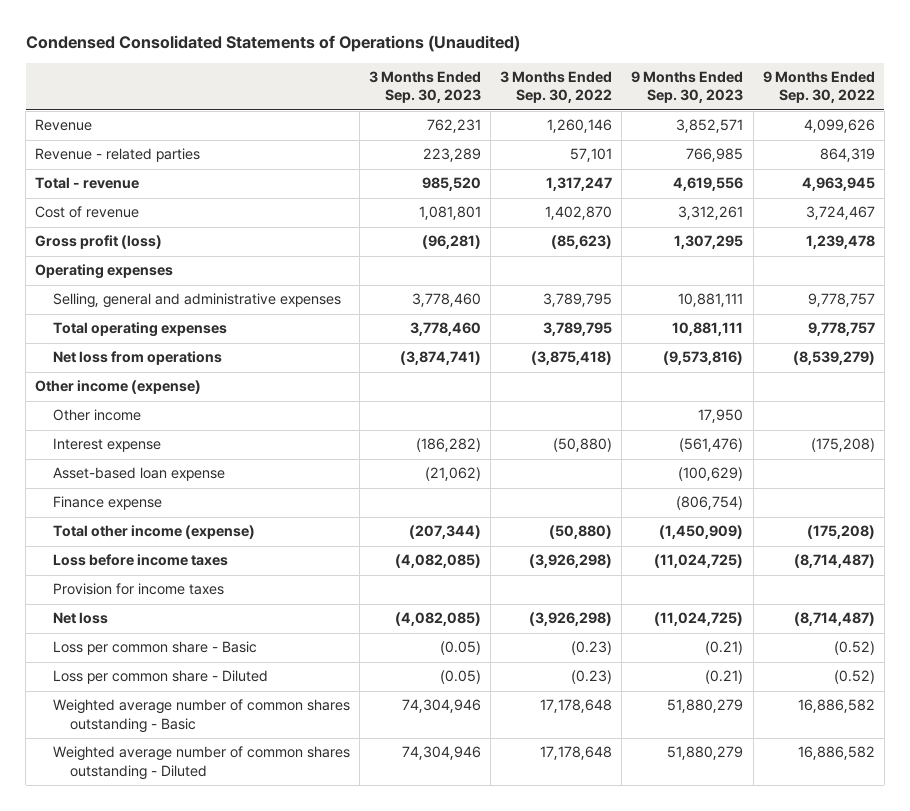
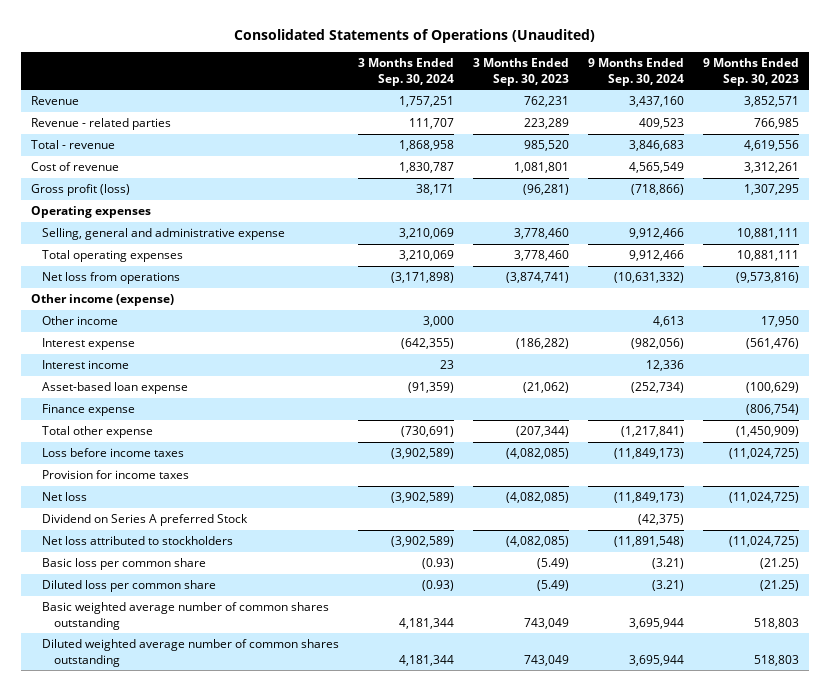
- Condensed Consolidated Statements of Operations (Unaudited)
+ Consolidated Statements of Operations (Unaudited)
- | 3 Months Ended Sep. 30, 2023 | 3 Months Ended Sep. 30, 2022 | 9 Months Ended Sep. 30, 2023 | 9 Months Ended Sep. 30, 2022
+ | 3 Months Ended Sep. 30, 2024 | 3 Months Ended Sep. 30, 2023 | 9 Months Ended Sep. 30, 2024 | 9 Months Ended Sep. 30, 2023
- Selling, general and administrative expenses | 3,778,460 | 3,789,795 | 10,881,111 | 9,778,757
+ Selling, general and administrative expense | 3,210,069 | 3,778,460 | 9,912,466 | 10,881,111
+ Interest income | 23 | | 12,336 |
- Total other income (expense) | (207,344) | (50,880) | (1,450,909) | (175,208)
+ Total other expense | (730,691) | (207,344) | (1,217,841) | (1,450,909)
- Loss per common share - Basic | (0.05) | (0.23) | (0.21) | (0.52)
- Loss per common share - Diluted | (0.05) | (0.23) | (0.21) | (0.52)
- Weighted average number of common shares outstanding - Basic | 74,304,946 | 17,178,648 | 51,880,279 | 16,886,582
- Weighted average number of common shares outstanding - Diluted | 74,304,946 | 17,178,648 | 51,880,279 | 16,886,582
+ Dividend on Series A preferred Stock | | | (42,375) |
+ Net loss attributed to stockholders | (3,902,589) | (4,082,085) | (11,891,548) | (11,024,725)
+ Basic loss per common share | (0.93) | (5.49) | (3.21) | (21.25)
+ Diluted loss per common share | (0.93) | (5.49) | (3.21) | (21.25)
+ Basic weighted average number of common shares outstanding | 4,181,344 | 743,049 | 3,695,944 | 518,803
+ Diluted weighted average number of common shares outstanding | 4,181,344 | 743,049 | 3,695,944 | 518,803

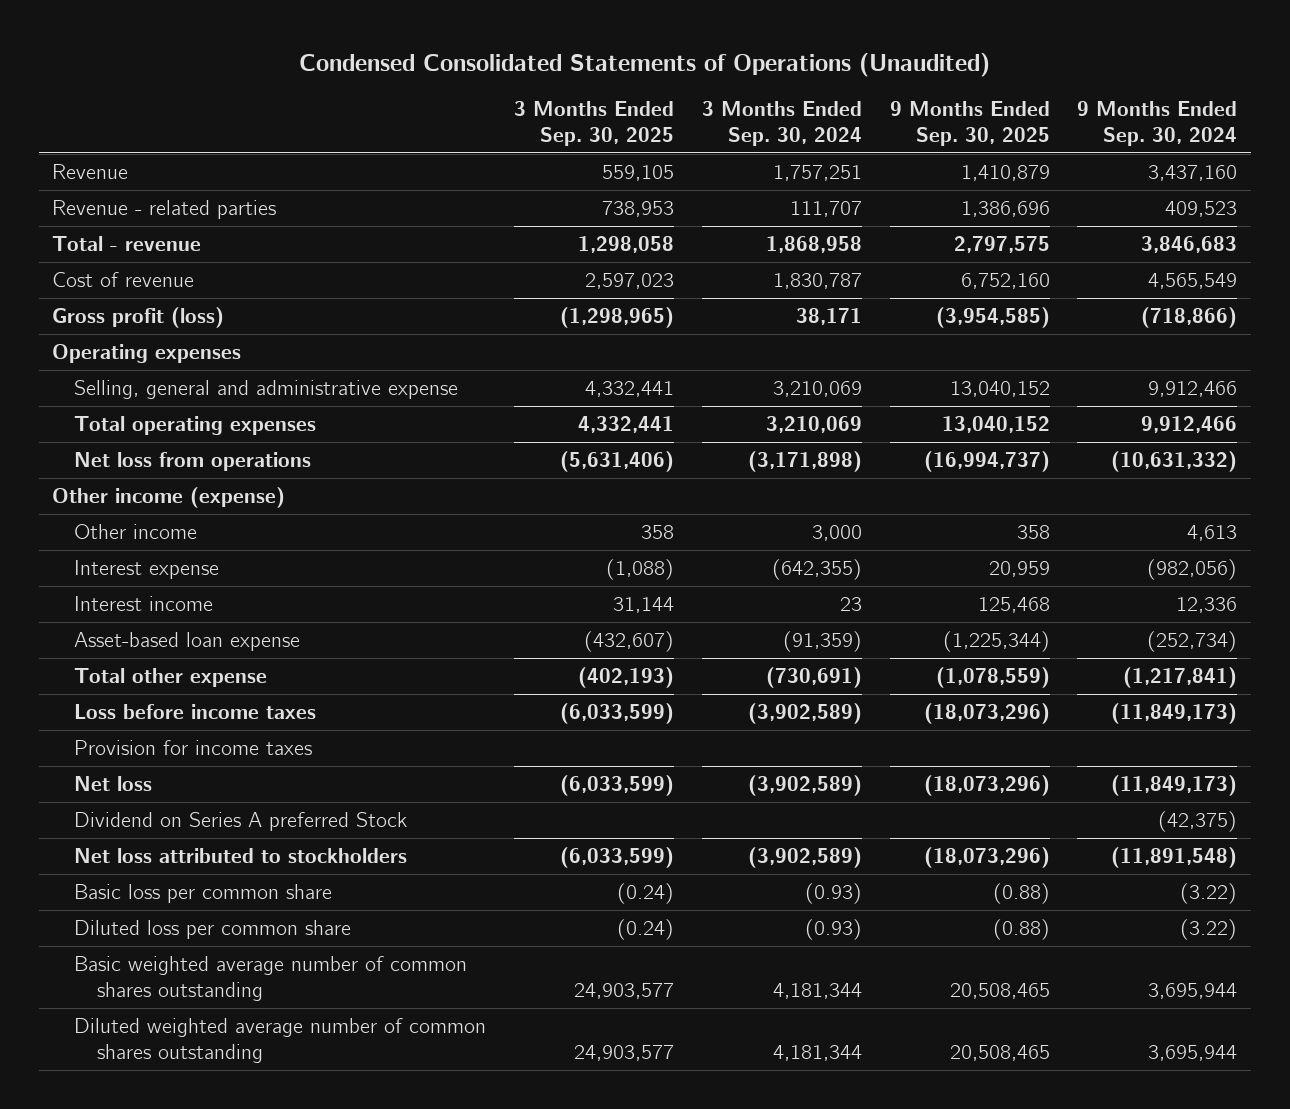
- Consolidated Statements of Operations (Unaudited)
+ Condensed Consolidated Statements of Operations (Unaudited)
- | 3 Months Ended Sep. 30, 2024 | 3 Months Ended Sep. 30, 2023 | 9 Months Ended Sep. 30, 2024 | 9 Months Ended Sep. 30, 2023
+ | 3 Months Ended Sep. 30, 2025 | 3 Months Ended Sep. 30, 2024 | 9 Months Ended Sep. 30, 2025 | 9 Months Ended Sep. 30, 2024
- Finance expense | | | | (806,754)
- Basic loss per common share | (0.93) | (5.49) | (3.21) | (21.25)
- Diluted loss per common share | (0.93) | (5.49) | (3.21) | (21.25)
+ Basic loss per common share | (0.24) | (0.93) | (0.88) | (3.22)
+ Diluted loss per common share | (0.24) | (0.93) | (0.88) | (3.22)

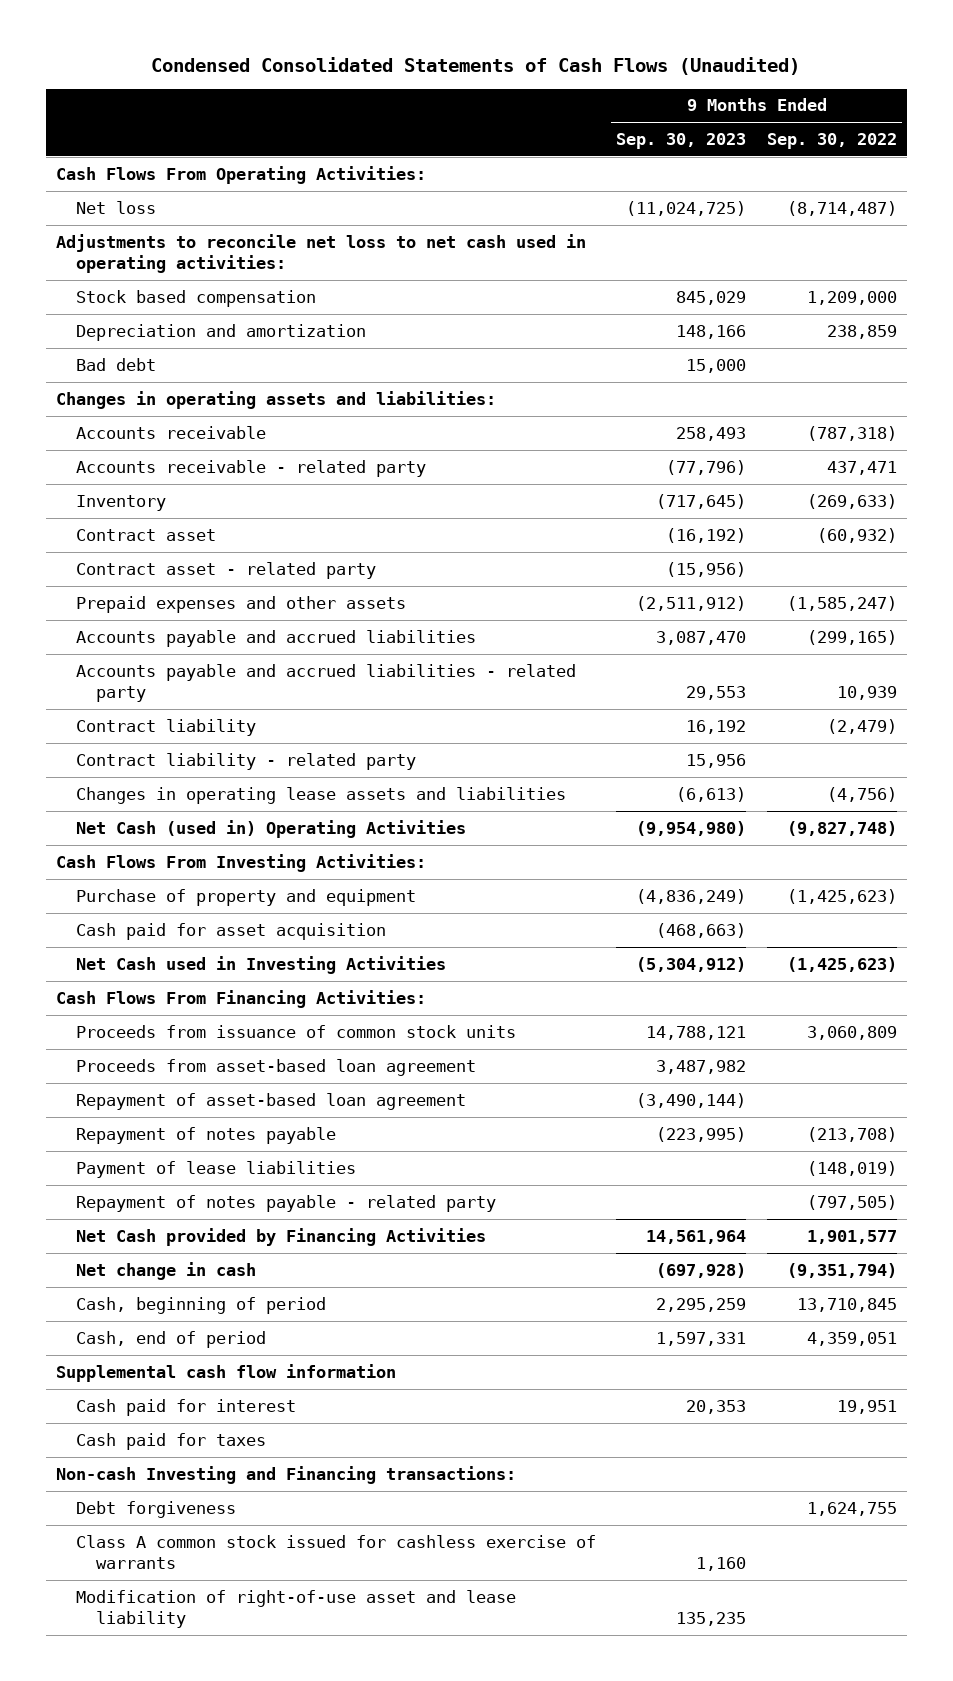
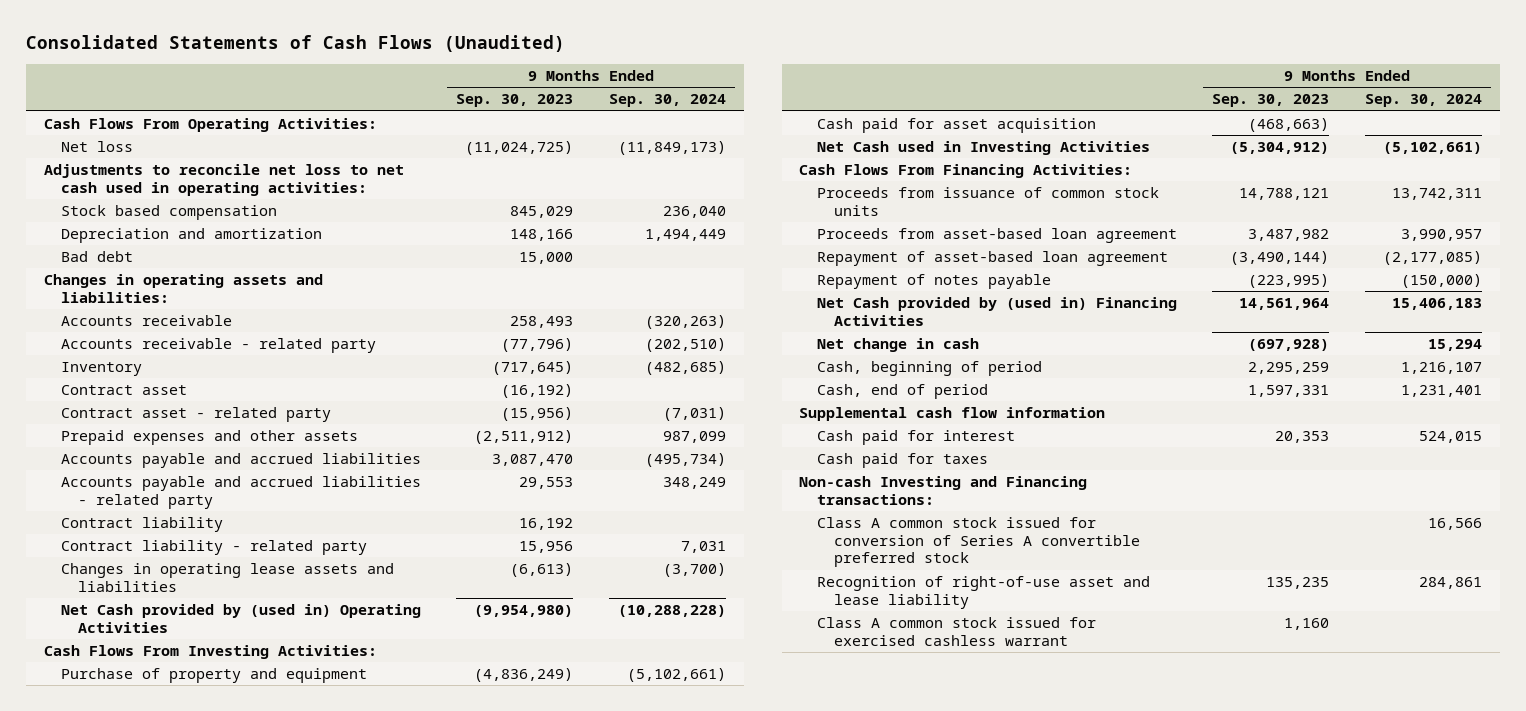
- Condensed Consolidated Statements of Cash Flows (Unaudited)
+ Consolidated Statements of Cash Flows (Unaudited)
- | 9 Months Ended Sep. 30, 2023 | 9 Months Ended Sep. 30, 2022
+ | 9 Months Ended Sep. 30, 2023 | 9 Months Ended Sep. 30, 2024
- Net Cash (used in) Operating Activities | (9,954,980) | (9,827,748)
+ Net Cash provided by (used in) Operating Activities | (9,954,980) | (10,288,228)
- Payment of lease liabilities | | (148,019)
- Repayment of notes payable - related party | | (797,505)
- Net Cash provided by Financing Activities | 14,561,964 | 1,901,577
+ Net Cash provided by (used in) Financing Activities | 14,561,964 | 15,406,183
- Debt forgiveness | | 1,624,755
- Class A common stock issued for cashless exercise of warrants | 1,160 |
- Modification of right-of-use asset and lease liability | 135,235 |
+ Class A common stock issued for conversion of Series A convertible preferred stock | | 16,566
+ Recognition of right-of-use asset and lease liability | 135,235 | 284,861
+ Class A common stock issued for exercised cashless warrant | 1,160 |

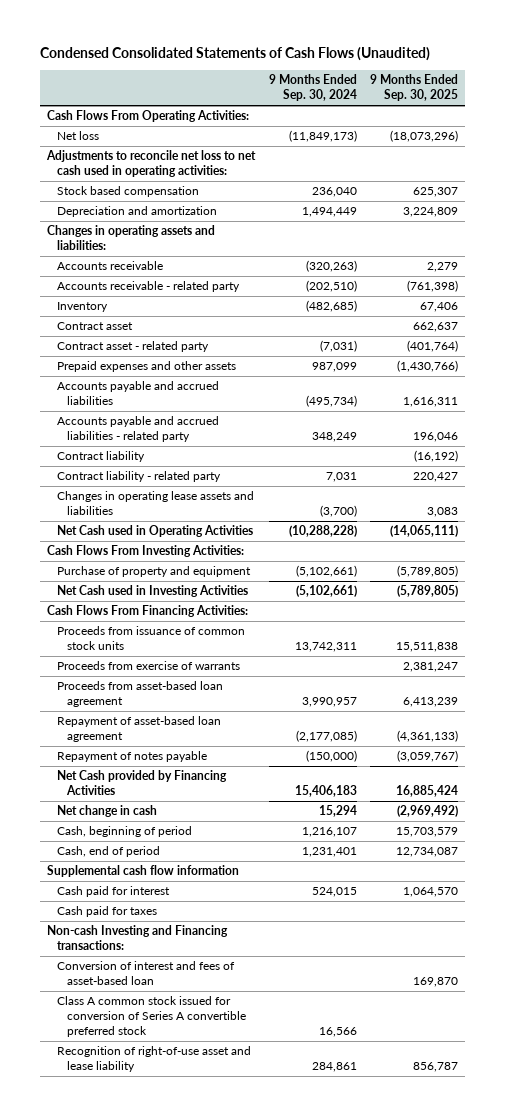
- Consolidated Statements of Cash Flows (Unaudited)
+ Condensed Consolidated Statements of Cash Flows (Unaudited)
- | 9 Months Ended Sep. 30, 2023 | 9 Months Ended Sep. 30, 2024
+ | 9 Months Ended Sep. 30, 2024 | 9 Months Ended Sep. 30, 2025
- Bad debt | 15,000 |
- Net Cash provided by (used in) Operating Activities | (9,954,980) | (10,288,228)
+ Net Cash used in Operating Activities | (10,288,228) | (14,065,111)
- Cash paid for asset acquisition | (468,663) |
+ Proceeds from exercise of warrants | | 2,381,247
- Net Cash provided by (used in) Financing Activities | 14,561,964 | 15,406,183
+ Net Cash provided by Financing Activities | 15,406,183 | 16,885,424
+ Conversion of interest and fees of asset-based loan | | 169,870
- Class A common stock issued for exercised cashless warrant | 1,160 |

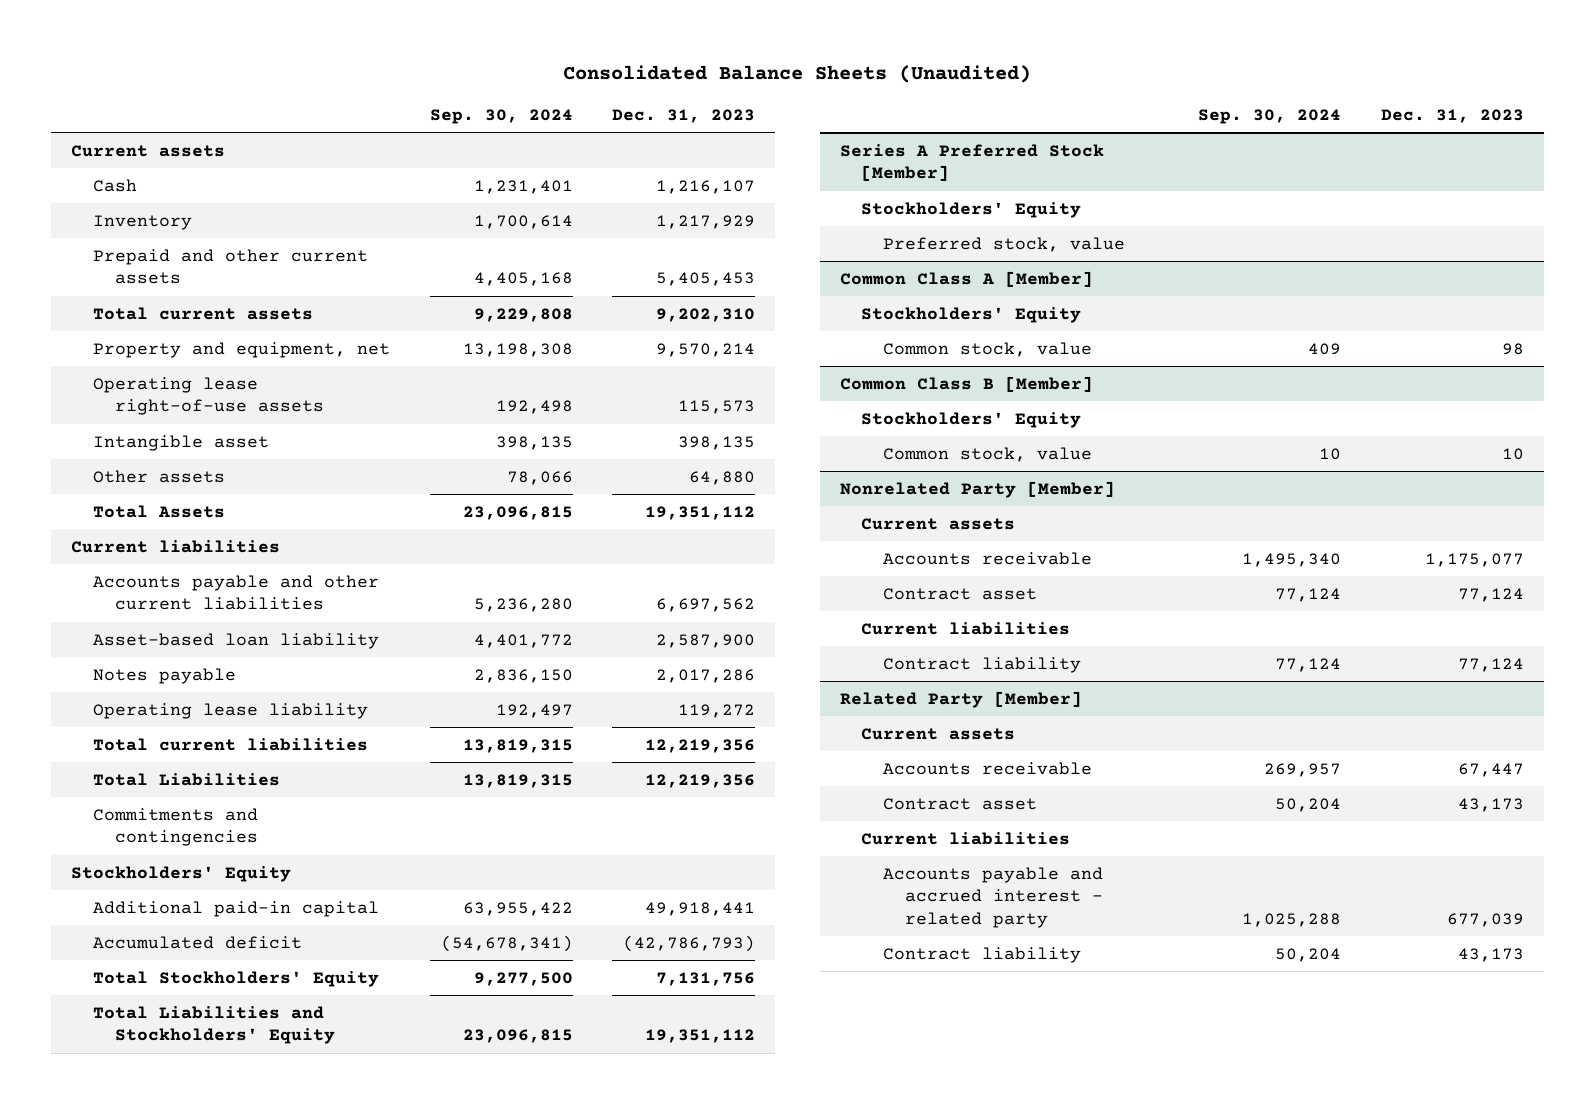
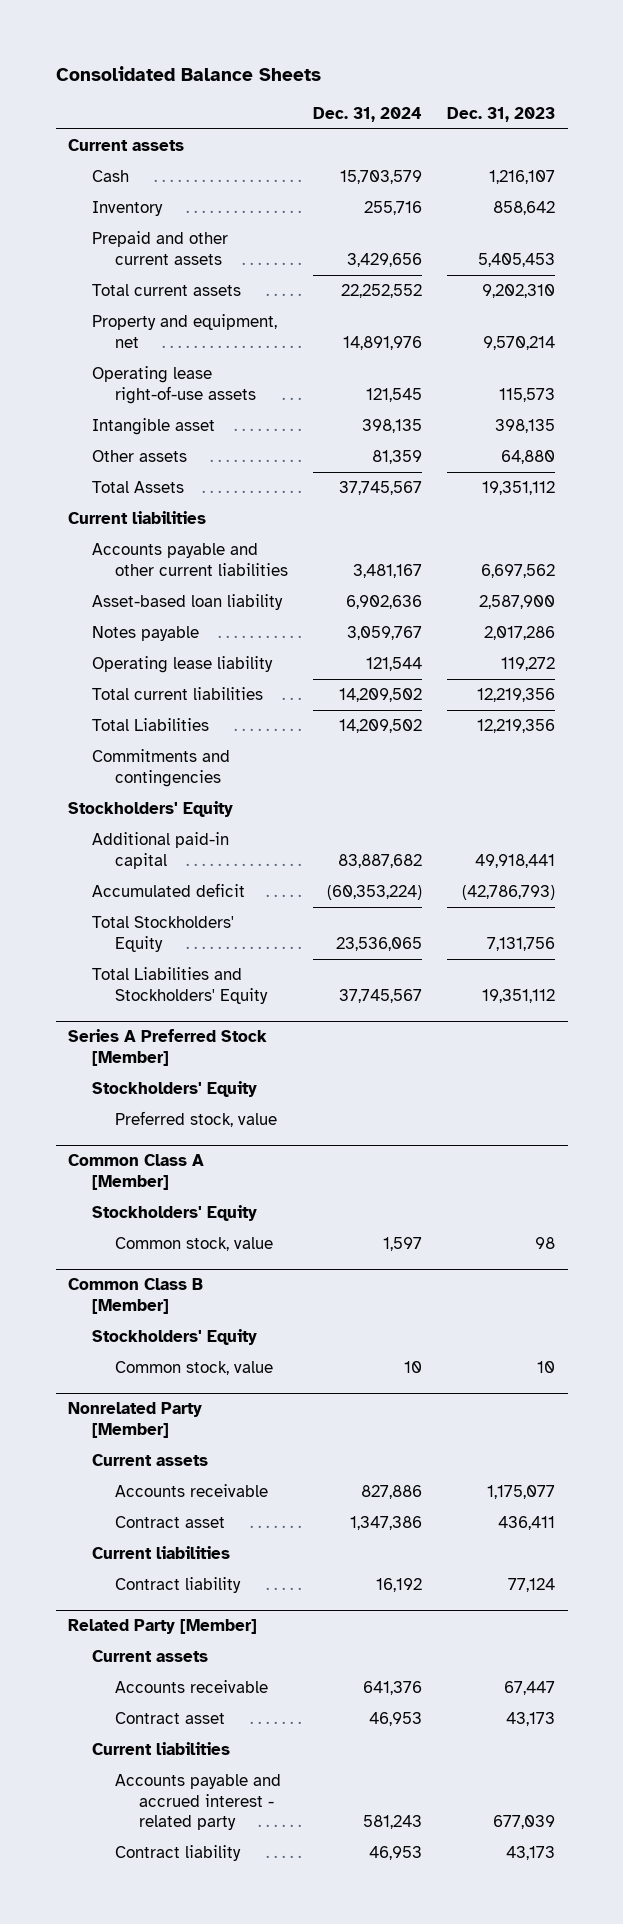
- Consolidated Balance Sheets (Unaudited)
+ Consolidated Balance Sheets
- | Sep. 30, 2024 | Dec. 31, 2023
+ | Dec. 31, 2024 | Dec. 31, 2023
- Inventory | 1,700,614 | 1,217,929
+ Inventory | 255,716 | 858,642
@ Nonrelated Party [Member]
- Contract asset | 77,124 | 77,124
+ Contract asset | 1,347,386 | 436,411

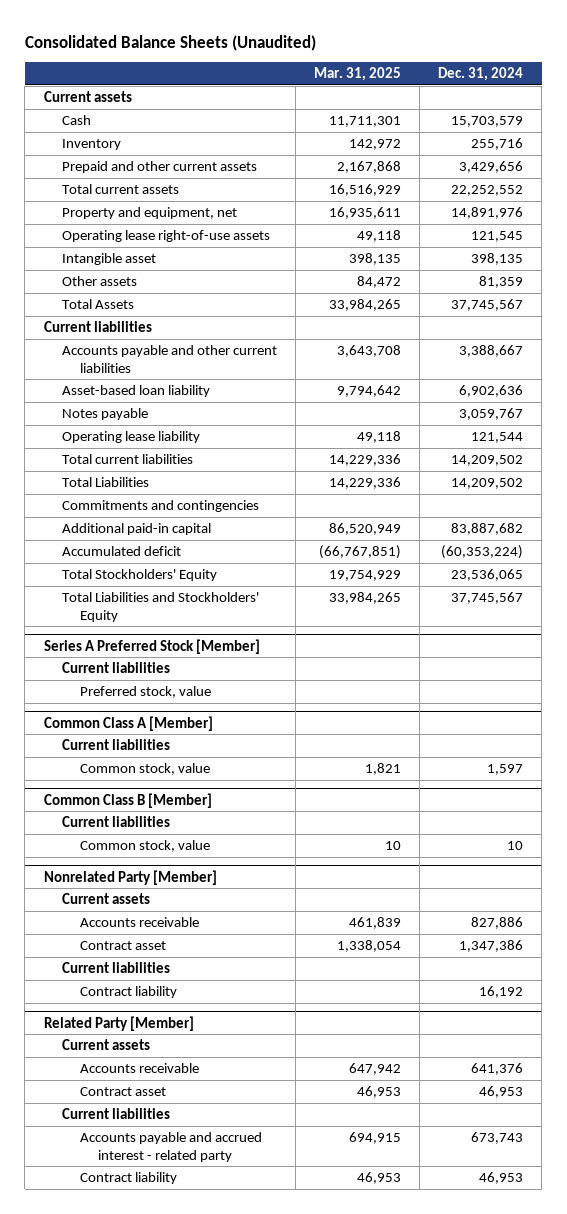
- Consolidated Balance Sheets
+ Consolidated Balance Sheets (Unaudited)
- | Dec. 31, 2024 | Dec. 31, 2023
+ | Mar. 31, 2025 | Dec. 31, 2024
- Accounts payable and other current liabilities | 3,481,167 | 6,697,562
+ Accounts payable and other current liabilities | 3,643,708 | 3,388,667
- Stockholders' Equity
@ Series A Preferred Stock [Member]
- Stockholders' Equity
+ Current liabilities
@ Common Class A [Member]
- Stockholders' Equity
+ Current liabilities
@ Common Class B [Member]
- Stockholders' Equity
+ Current liabilities
@ Related Party [Member]
- Accounts payable and accrued interest - related party | 581,243 | 677,039
+ Accounts payable and accrued interest - related party | 694,915 | 673,743

